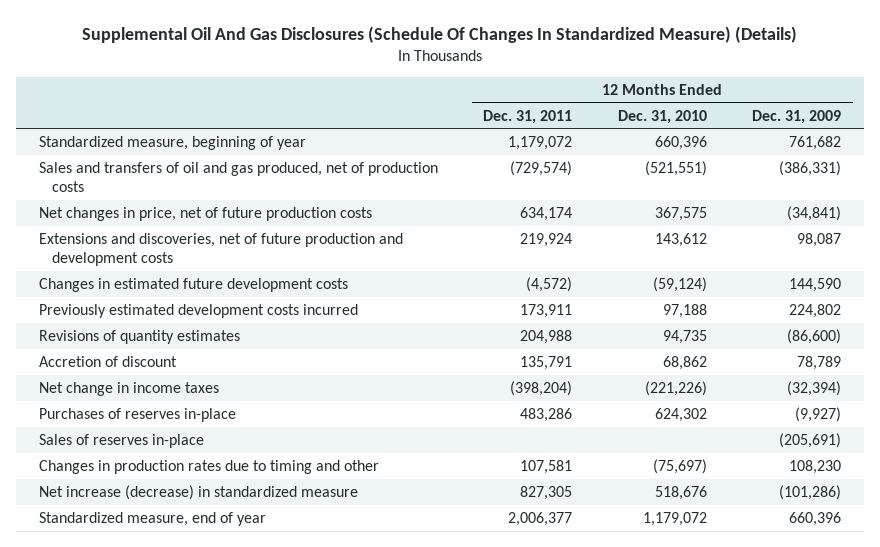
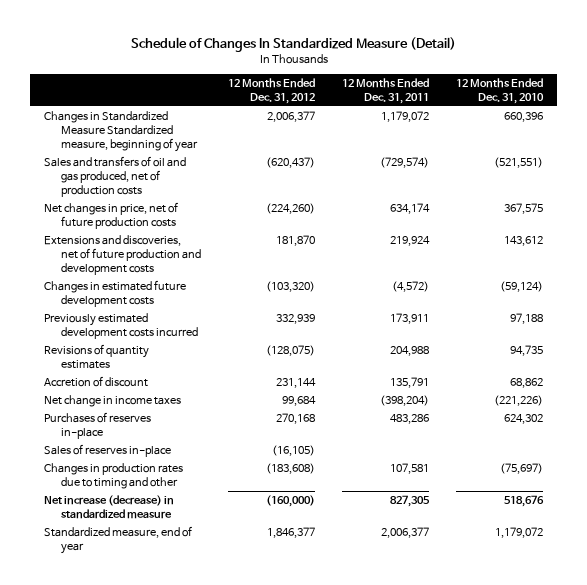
- Supplemental Oil And Gas Disclosures (Schedule Of Changes In Standardized Measure) (Details)
+ Schedule of Changes In Standardized Measure (Detail)
- | 12 Months Ended Dec. 31, 2011 | 12 Months Ended Dec. 31, 2010 | 12 Months Ended Dec. 31, 2009
+ | 12 Months Ended Dec. 31, 2012 | 12 Months Ended Dec. 31, 2011 | 12 Months Ended Dec. 31, 2010
- Standardized measure, beginning of year | 1,179,072 | 660,396 | 761,682
+ Changes in Standardized Measure Standardized measure, beginning of year | 2,006,377 | 1,179,072 | 660,396

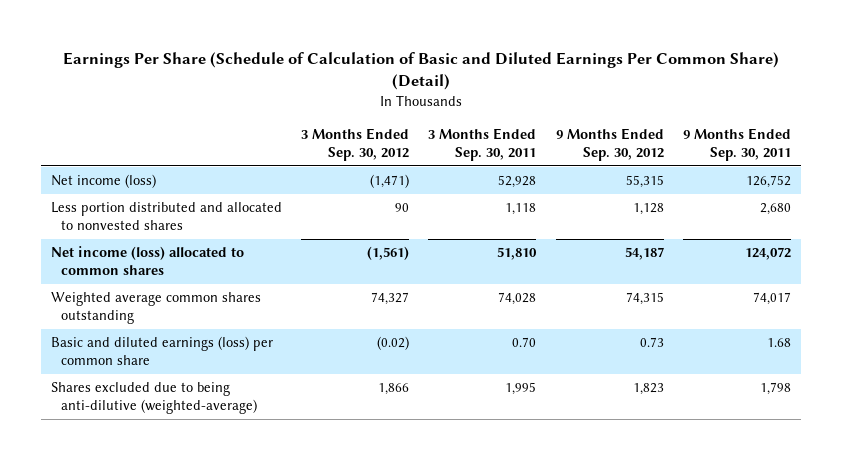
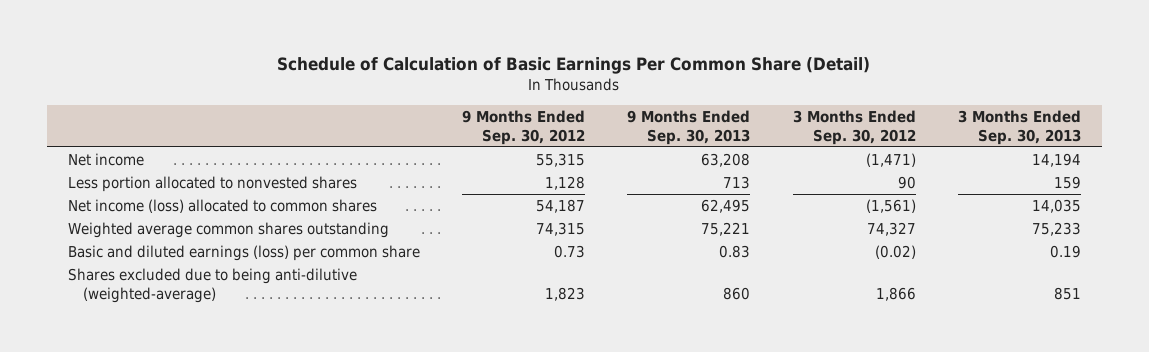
- Earnings Per Share (Schedule of Calculation of Basic and Diluted Earnings Per Common Share) (Detail)
+ Schedule of Calculation of Basic Earnings Per Common Share (Detail)
- | 3 Months Ended Sep. 30, 2012 | 3 Months Ended Sep. 30, 2011 | 9 Months Ended Sep. 30, 2012 | 9 Months Ended Sep. 30, 2011
+ | 9 Months Ended Sep. 30, 2012 | 9 Months Ended Sep. 30, 2013 | 3 Months Ended Sep. 30, 2012 | 3 Months Ended Sep. 30, 2013
- Net income (loss) | (1,471) | 52,928 | 55,315 | 126,752
- Less portion distributed and allocated to nonvested shares | 90 | 1,118 | 1,128 | 2,680
+ Net income | 55,315 | 63,208 | (1,471) | 14,194
+ Less portion allocated to nonvested shares | 1,128 | 713 | 90 | 159

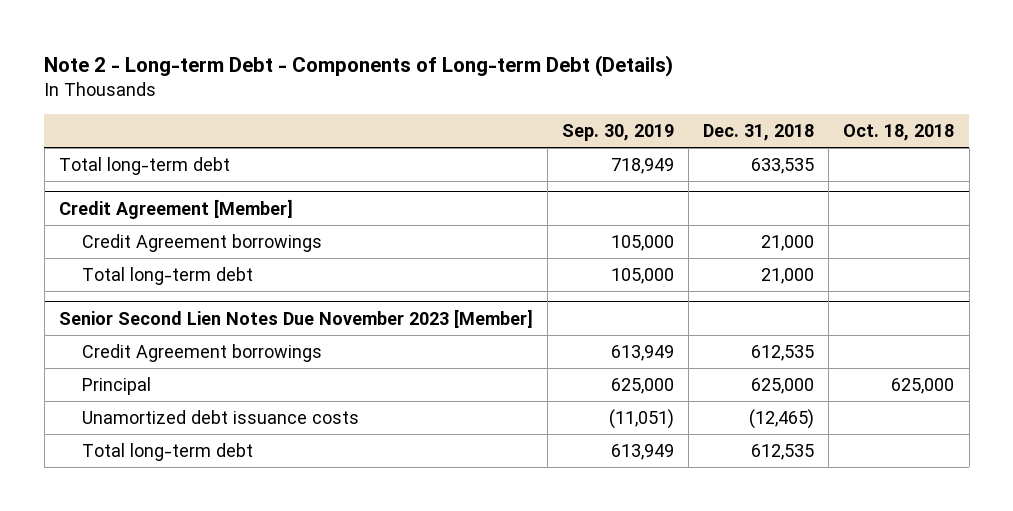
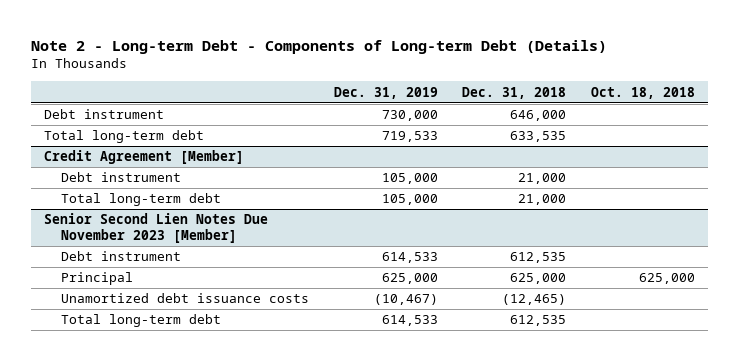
- | Sep. 30, 2019 | Dec. 31, 2018 | Oct. 18, 2018
+ | Dec. 31, 2019 | Dec. 31, 2018 | Oct. 18, 2018
+ Debt instrument | 730,000 | 646,000 |
@ Credit Agreement [Member]
- Credit Agreement borrowings | 105,000 | 21,000 |
+ Debt instrument | 105,000 | 21,000 |
@ Senior Second Lien Notes Due November 2023 [Member]
- Credit Agreement borrowings | 613,949 | 612,535 |
+ Debt instrument | 614,533 | 612,535 |

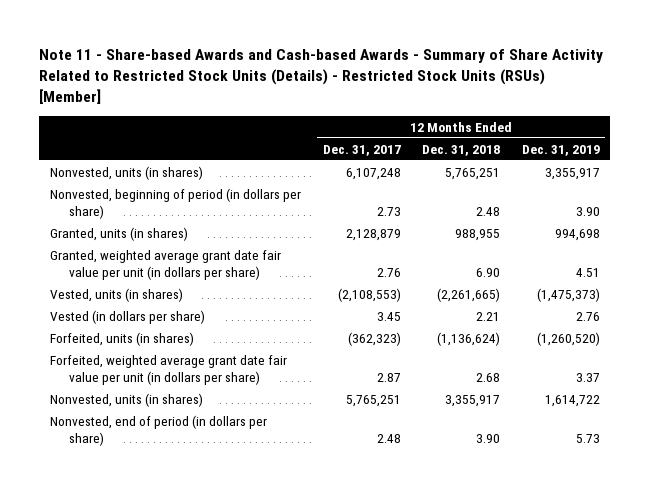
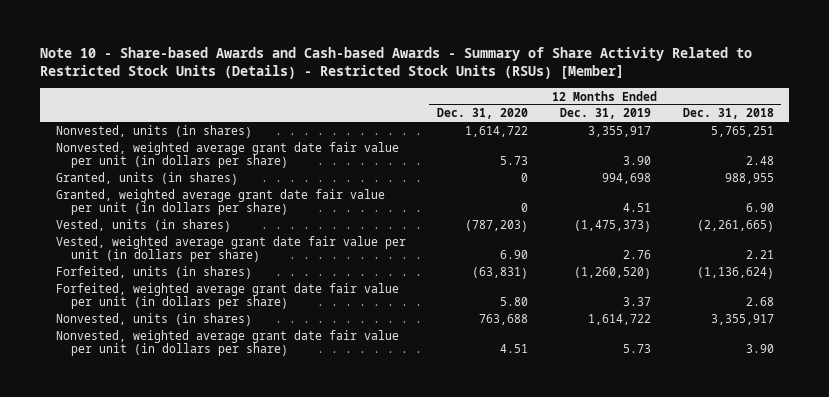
- Note 11 - Share-based Awards and Cash-based Awards - Summary of Share Activity Related to Restricted Stock Units (Details) - Restricted Stock Units (RSUs) [Member]
+ Note 10 - Share-based Awards and Cash-based Awards - Summary of Share Activity Related to Restricted Stock Units (Details) - Restricted Stock Units (RSUs) [Member]
- | 12 Months Ended Dec. 31, 2017 | 12 Months Ended Dec. 31, 2018 | 12 Months Ended Dec. 31, 2019
+ | 12 Months Ended Dec. 31, 2020 | 12 Months Ended Dec. 31, 2019 | 12 Months Ended Dec. 31, 2018
- Nonvested, beginning of period (in dollars per share) | 2.73 | 2.48 | 3.90
+ Nonvested, weighted average grant date fair value per unit (in dollars per share) | 5.73 | 3.90 | 2.48
- Vested (in dollars per share) | 3.45 | 2.21 | 2.76
+ Vested, weighted average grant date fair value per unit (in dollars per share) | 6.90 | 2.76 | 2.21
- Nonvested, end of period (in dollars per share) | 2.48 | 3.90 | 5.73
+ Nonvested, weighted average grant date fair value per unit (in dollars per share) | 4.51 | 5.73 | 3.90

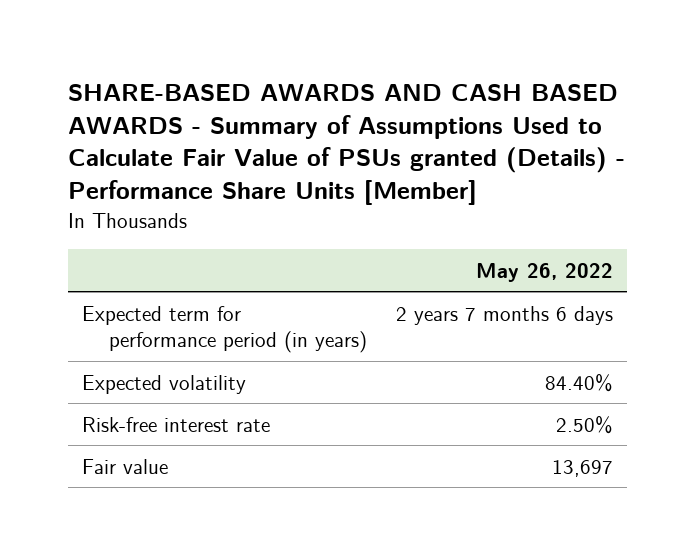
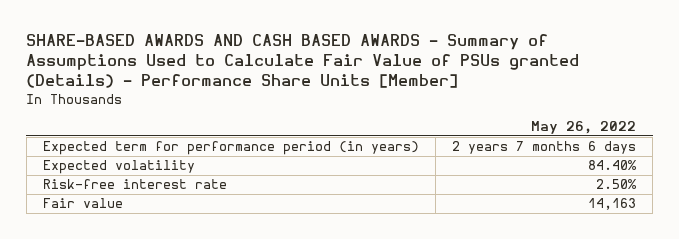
- Fair value | 13,697
+ Fair value | 14,163

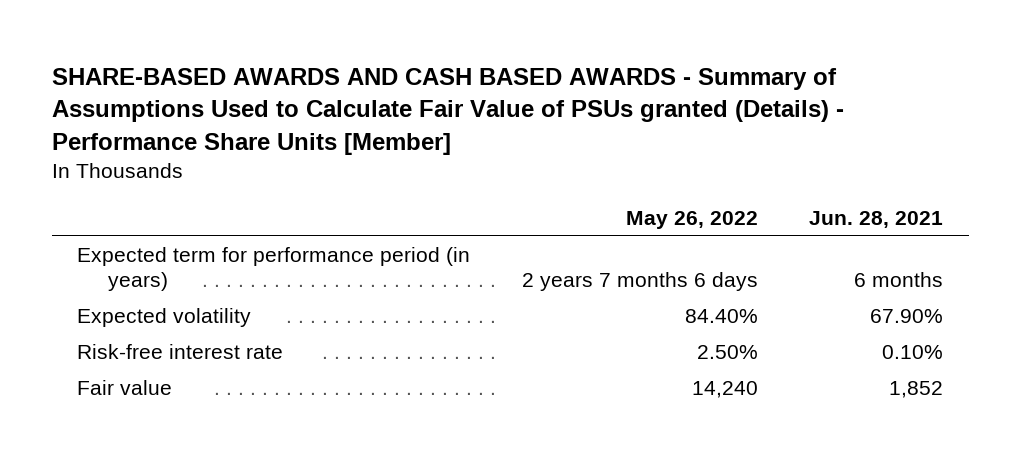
- | May 26, 2022
+ | May 26, 2022 | Jun. 28, 2021
- Fair value | 14,163
+ Fair value | 14,240 | 1,852

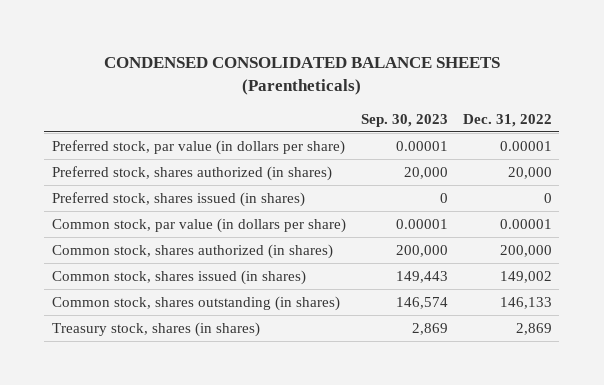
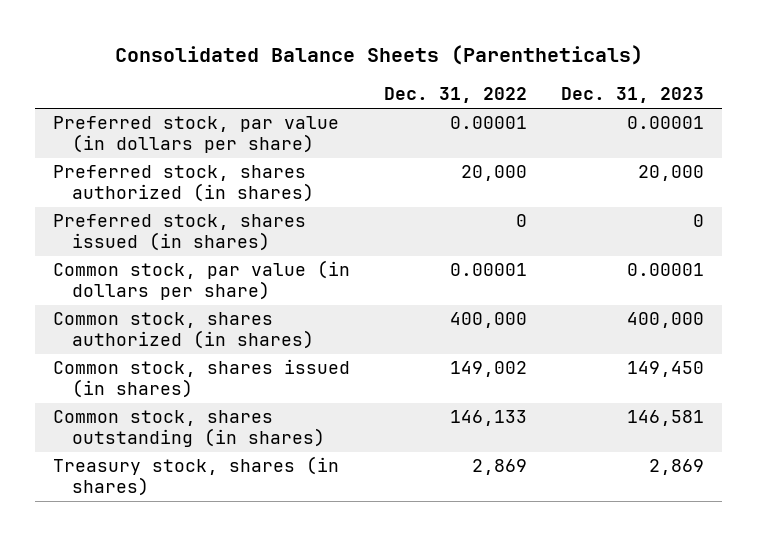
- CONDENSED CONSOLIDATED BALANCE SHEETS (Parentheticals)
+ Consolidated Balance Sheets (Parentheticals)
- | Sep. 30, 2023 | Dec. 31, 2022
+ | Dec. 31, 2022 | Dec. 31, 2023
- Common stock, shares authorized (in shares) | 200,000 | 200,000
+ Common stock, shares authorized (in shares) | 400,000 | 400,000

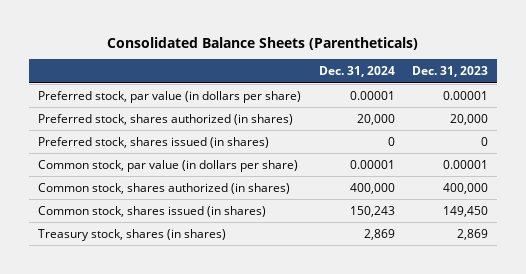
- | Dec. 31, 2022 | Dec. 31, 2023
+ | Dec. 31, 2024 | Dec. 31, 2023
- Common stock, shares outstanding (in shares) | 146,133 | 146,581

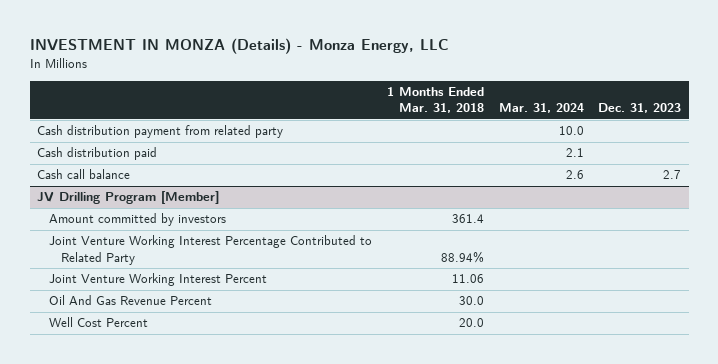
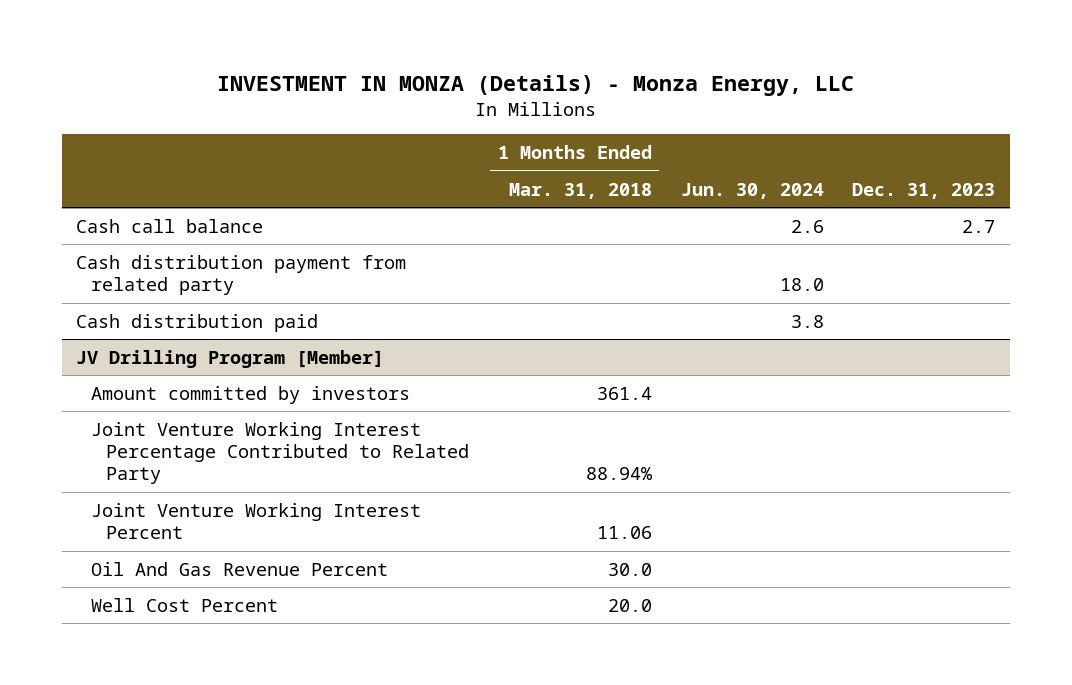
- | 1 Months Ended Mar. 31, 2018 | Mar. 31, 2024 | Dec. 31, 2023
+ | 1 Months Ended Mar. 31, 2018 | Jun. 30, 2024 | Dec. 31, 2023
moved up: Cash call balance | | 2.6 | 2.7

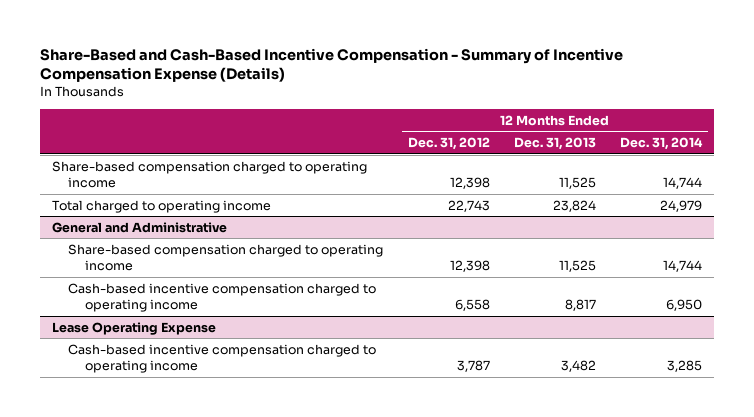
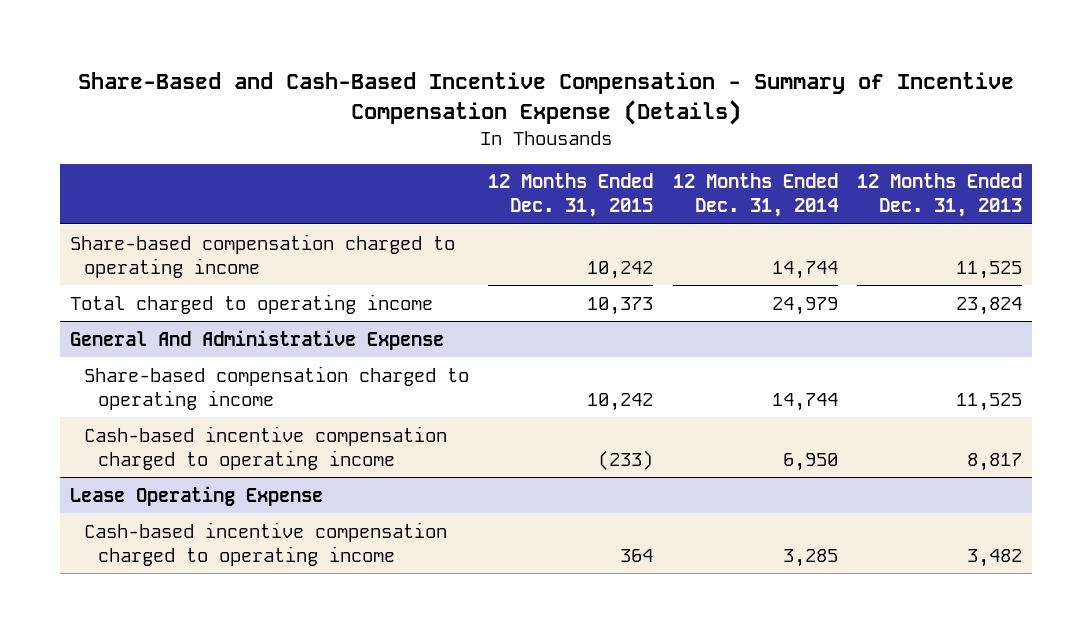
- | 12 Months Ended Dec. 31, 2012 | 12 Months Ended Dec. 31, 2013 | 12 Months Ended Dec. 31, 2014
+ | 12 Months Ended Dec. 31, 2015 | 12 Months Ended Dec. 31, 2014 | 12 Months Ended Dec. 31, 2013
- General and Administrative
+ General And Administrative Expense

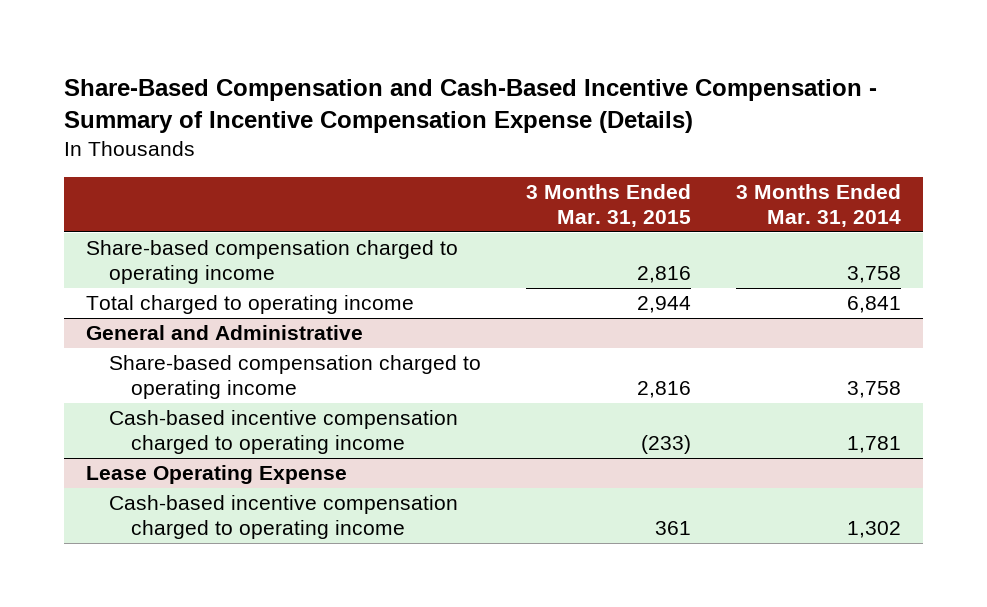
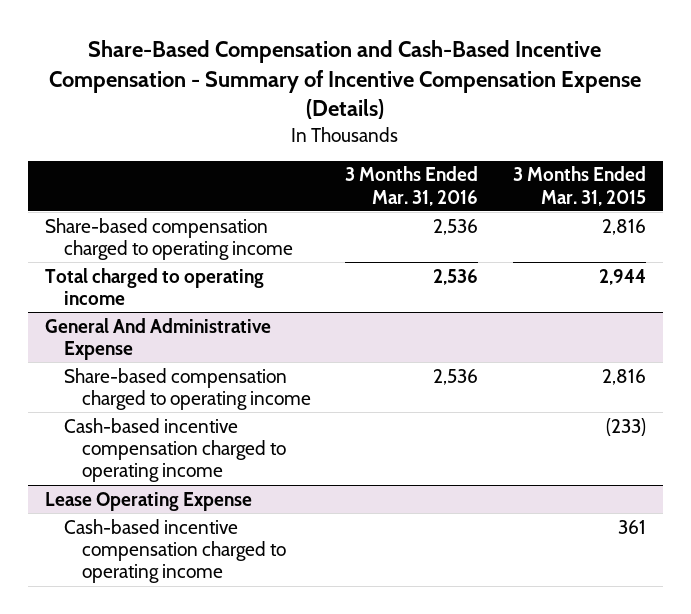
- | 3 Months Ended Mar. 31, 2015 | 3 Months Ended Mar. 31, 2014
+ | 3 Months Ended Mar. 31, 2016 | 3 Months Ended Mar. 31, 2015
- General and Administrative
+ General And Administrative Expense

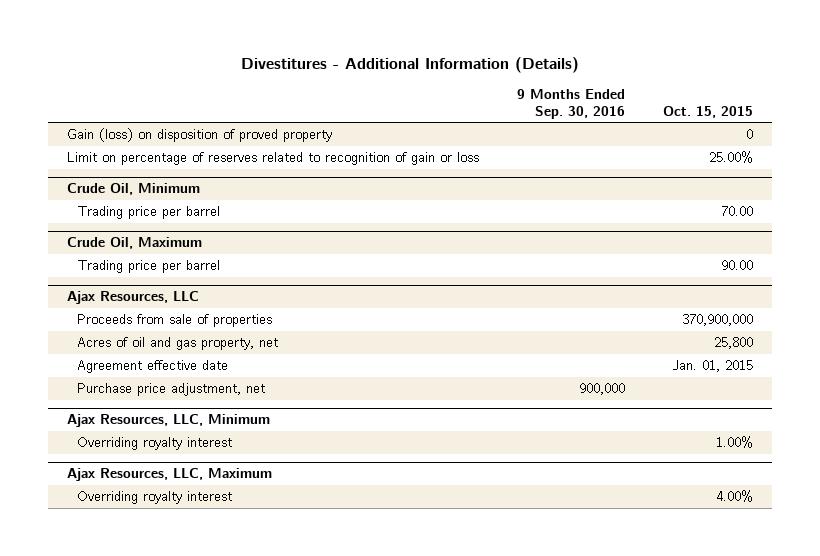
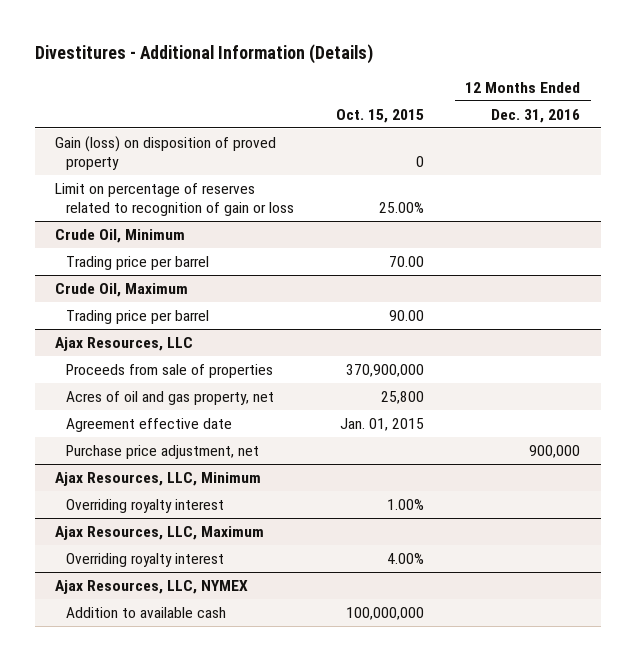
- | 9 Months Ended Sep. 30, 2016 | Oct. 15, 2015
+ | Oct. 15, 2015 | 12 Months Ended Dec. 31, 2016
+ Ajax Resources, LLC, NYMEX
+ Addition to available cash | 100,000,000 |

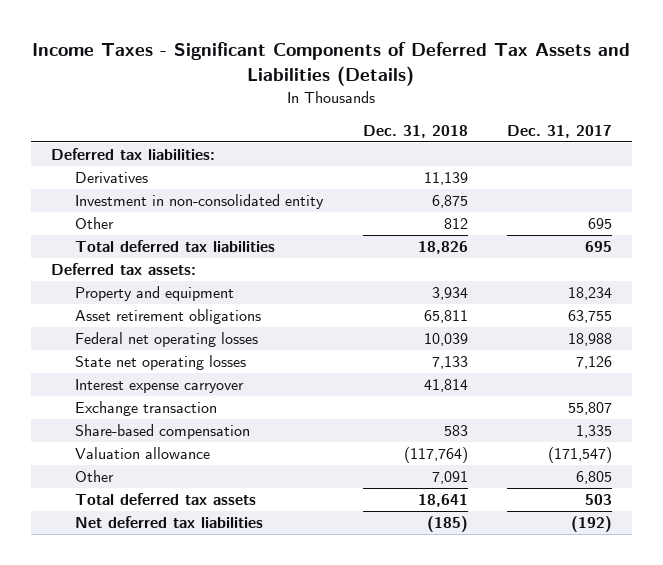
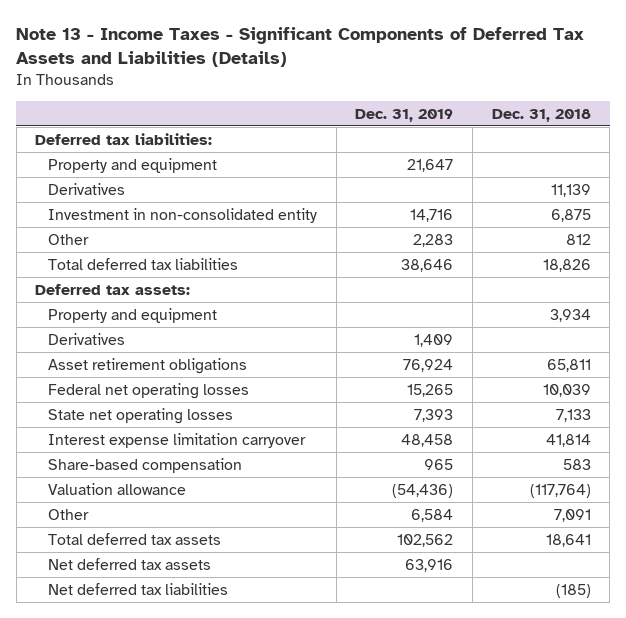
- Income Taxes - Significant Components of Deferred Tax Assets and Liabilities (Details)
+ Note 13 - Income Taxes - Significant Components of Deferred Tax Assets and Liabilities (Details)
- | Dec. 31, 2018 | Dec. 31, 2017
+ | Dec. 31, 2019 | Dec. 31, 2018
+ Property and equipment | 21,647 |
+ Derivatives | 1,409 |
- Interest expense carryover | 41,814 |
- Exchange transaction | | 55,807
+ Interest expense limitation carryover | 48,458 | 41,814
+ Net deferred tax assets | 63,916 |

